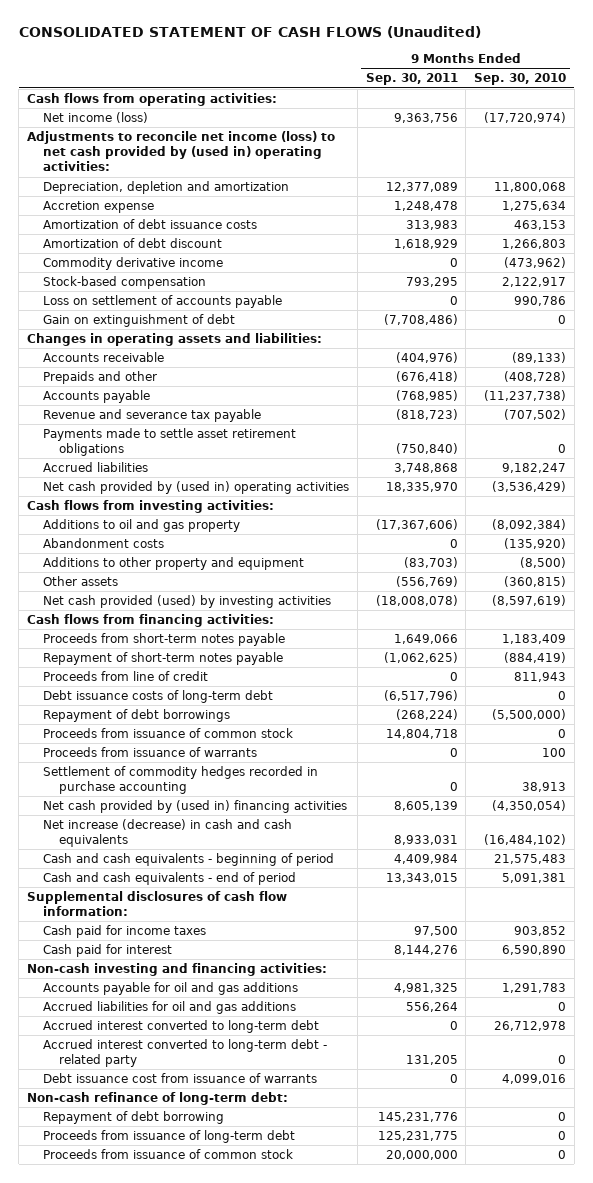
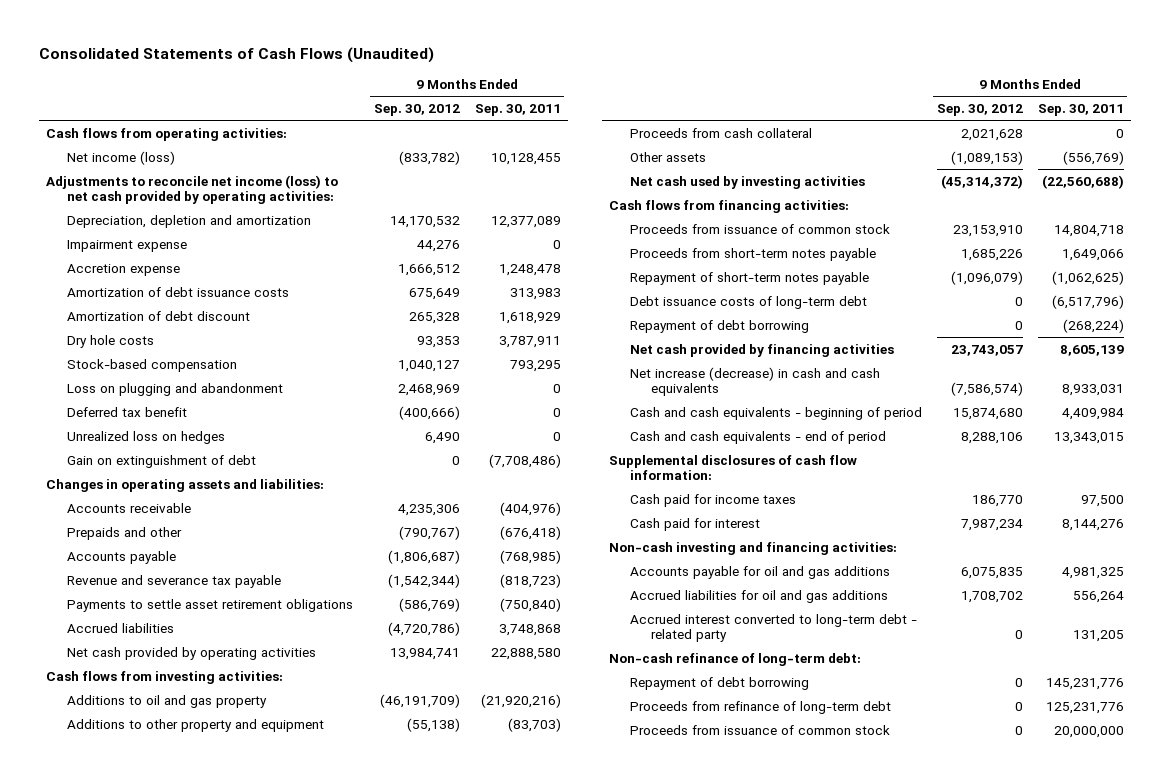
- CONSOLIDATED STATEMENT OF CASH FLOWS (Unaudited)
+ Consolidated Statements of Cash Flows (Unaudited)
- | 9 Months Ended Sep. 30, 2011 | 9 Months Ended Sep. 30, 2010
+ | 9 Months Ended Sep. 30, 2012 | 9 Months Ended Sep. 30, 2011
- Net income (loss) | 9,363,756 | (17,720,974)
- Adjustments to reconcile net income (loss) to net cash provided by (used in) operating activities:
+ Net income (loss) | (833,782) | 10,128,455
+ Adjustments to reconcile net income (loss) to net cash provided by operating activities:
+ Impairment expense | 44,276 | 0
- Commodity derivative income | 0 | (473,962)
+ Dry hole costs | 93,353 | 3,787,911
- Loss on settlement of accounts payable | 0 | 990,786
+ Loss on plugging and abandonment | 2,468,969 | 0
+ Deferred tax benefit | (400,666) | 0
+ Unrealized loss on hedges | 6,490 | 0
- Payments made to settle asset retirement obligations | (750,840) | 0
+ Payments to settle asset retirement obligations | (586,769) | (750,840)
- Net cash provided by (used in) operating activities | 18,335,970 | (3,536,429)
+ Net cash provided by operating activities | 13,984,741 | 22,888,580
- Additions to oil and gas property | (17,367,606) | (8,092,384)
- Abandonment costs | 0 | (135,920)
+ Additions to oil and gas property | (46,191,709) | (21,920,216)
+ Proceeds from cash collateral | 2,021,628 | 0
- Net cash provided (used) by investing activities | (18,008,078) | (8,597,619)
+ Net cash used by investing activities | (45,314,372) | (22,560,688)
moved up: Proceeds from issuance of common stock | 23,153,910 | 14,804,718
- Proceeds from line of credit | 0 | 811,943
- Repayment of debt borrowings | (268,224) | (5,500,000)
- Proceeds from issuance of warrants | 0 | 100
- Settlement of commodity hedges recorded in purchase accounting | 0 | 38,913
- Net cash provided by (used in) financing activities | 8,605,139 | (4,350,054)
+ Repayment of debt borrowing | 0 | (268,224)
+ Net cash provided by financing activities | 23,743,057 | 8,605,139
- Accrued interest converted to long-term debt | 0 | 26,712,978
- Debt issuance cost from issuance of warrants | 0 | 4,099,016
- Proceeds from issuance of long-term debt | 125,231,775 | 0
+ Proceeds from refinance of long-term debt | 0 | 125,231,776

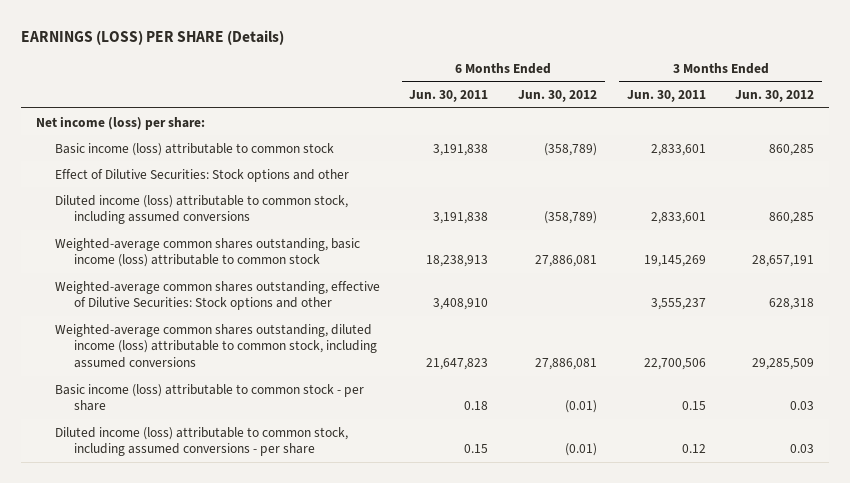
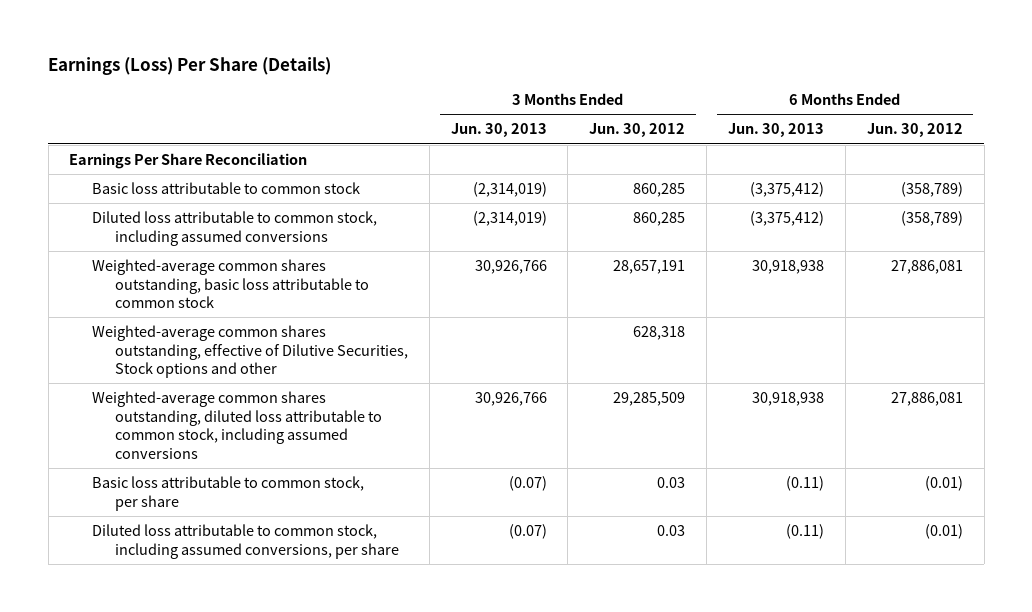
- EARNINGS (LOSS) PER SHARE (Details)
+ Earnings (Loss) Per Share (Details)
- | 6 Months Ended Jun. 30, 2011 | 6 Months Ended Jun. 30, 2012 | 3 Months Ended Jun. 30, 2011 | 3 Months Ended Jun. 30, 2012
+ | 3 Months Ended Jun. 30, 2013 | 3 Months Ended Jun. 30, 2012 | 6 Months Ended Jun. 30, 2013 | 6 Months Ended Jun. 30, 2012
- Net income (loss) per share:
- Basic income (loss) attributable to common stock | 3,191,838 | (358,789) | 2,833,601 | 860,285
- Effect of Dilutive Securities: Stock options and other
- Diluted income (loss) attributable to common stock, including assumed conversions | 3,191,838 | (358,789) | 2,833,601 | 860,285
- Weighted-average common shares outstanding, basic income (loss) attributable to common stock | 18,238,913 | 27,886,081 | 19,145,269 | 28,657,191
- Weighted-average common shares outstanding, effective of Dilutive Securities: Stock options and other | 3,408,910 | | 3,555,237 | 628,318
- Weighted-average common shares outstanding, diluted income (loss) attributable to common stock, including assumed conversions | 21,647,823 | 27,886,081 | 22,700,506 | 29,285,509
- Basic income (loss) attributable to common stock - per share | 0.18 | (0.01) | 0.15 | 0.03
- Diluted income (loss) attributable to common stock, including assumed conversions - per share | 0.15 | (0.01) | 0.12 | 0.03
+ Earnings Per Share Reconciliation
+ Basic loss attributable to common stock | (2,314,019) | 860,285 | (3,375,412) | (358,789)
+ Diluted loss attributable to common stock, including assumed conversions | (2,314,019) | 860,285 | (3,375,412) | (358,789)
+ Weighted-average common shares outstanding, basic loss attributable to common stock | 30,926,766 | 28,657,191 | 30,918,938 | 27,886,081
+ Weighted-average common shares outstanding, effective of Dilutive Securities, Stock options and other | | 628,318 | |
+ Weighted-average common shares outstanding, diluted loss attributable to common stock, including assumed conversions | 30,926,766 | 29,285,509 | 30,918,938 | 27,886,081
+ Basic loss attributable to common stock, per share | (0.07) | 0.03 | (0.11) | (0.01)
+ Diluted loss attributable to common stock, including assumed conversions, per share | (0.07) | 0.03 | (0.11) | (0.01)

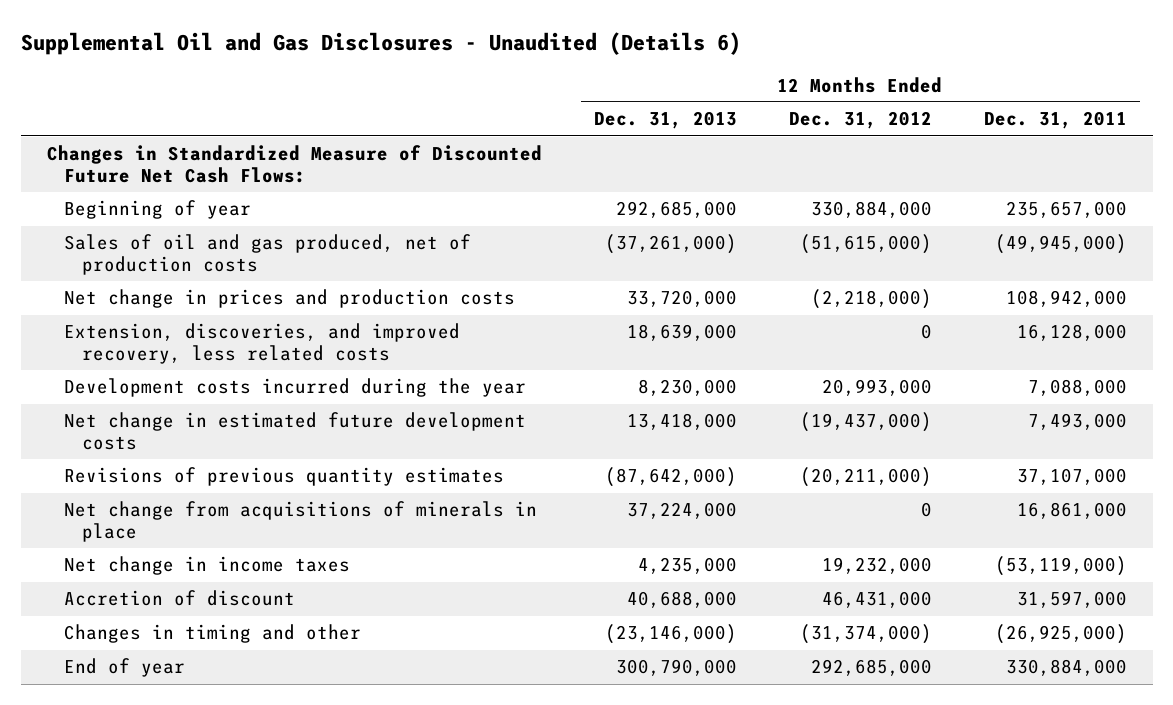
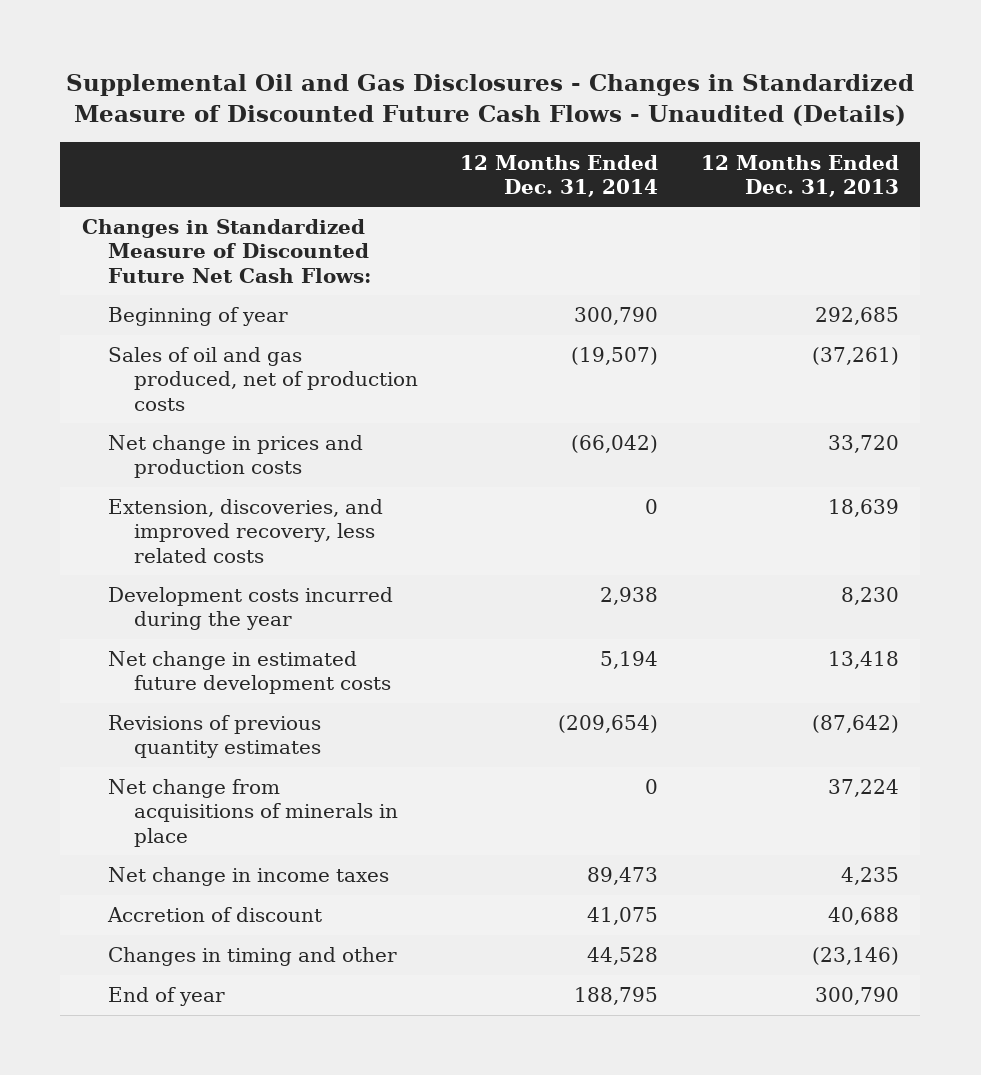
- Supplemental Oil and Gas Disclosures - Unaudited (Details 6)
+ Supplemental Oil and Gas Disclosures - Changes in Standardized Measure of Discounted Future Cash Flows - Unaudited (Details)
- | 12 Months Ended Dec. 31, 2013 | 12 Months Ended Dec. 31, 2012 | 12 Months Ended Dec. 31, 2011
+ | 12 Months Ended Dec. 31, 2014 | 12 Months Ended Dec. 31, 2013
- Beginning of year | 292,685,000 | 330,884,000 | 235,657,000
- Sales of oil and gas produced, net of production costs | (37,261,000) | (51,615,000) | (49,945,000)
- Net change in prices and production costs | 33,720,000 | (2,218,000) | 108,942,000
- Extension, discoveries, and improved recovery, less related costs | 18,639,000 | 0 | 16,128,000
- Development costs incurred during the year | 8,230,000 | 20,993,000 | 7,088,000
- Net change in estimated future development costs | 13,418,000 | (19,437,000) | 7,493,000
- Revisions of previous quantity estimates | (87,642,000) | (20,211,000) | 37,107,000
- Net change from acquisitions of minerals in place | 37,224,000 | 0 | 16,861,000
- Net change in income taxes | 4,235,000 | 19,232,000 | (53,119,000)
- Accretion of discount | 40,688,000 | 46,431,000 | 31,597,000
- Changes in timing and other | (23,146,000) | (31,374,000) | (26,925,000)
- End of year | 300,790,000 | 292,685,000 | 330,884,000
+ Beginning of year | 300,790 | 292,685
+ Sales of oil and gas produced, net of production costs | (19,507) | (37,261)
+ Net change in prices and production costs | (66,042) | 33,720
+ Extension, discoveries, and improved recovery, less related costs | 0 | 18,639
+ Development costs incurred during the year | 2,938 | 8,230
+ Net change in estimated future development costs | 5,194 | 13,418
+ Revisions of previous quantity estimates | (209,654) | (87,642)
+ Net change from acquisitions of minerals in place | 0 | 37,224
+ Net change in income taxes | 89,473 | 4,235
+ Accretion of discount | 41,075 | 40,688
+ Changes in timing and other | 44,528 | (23,146)
+ End of year | 188,795 | 300,790

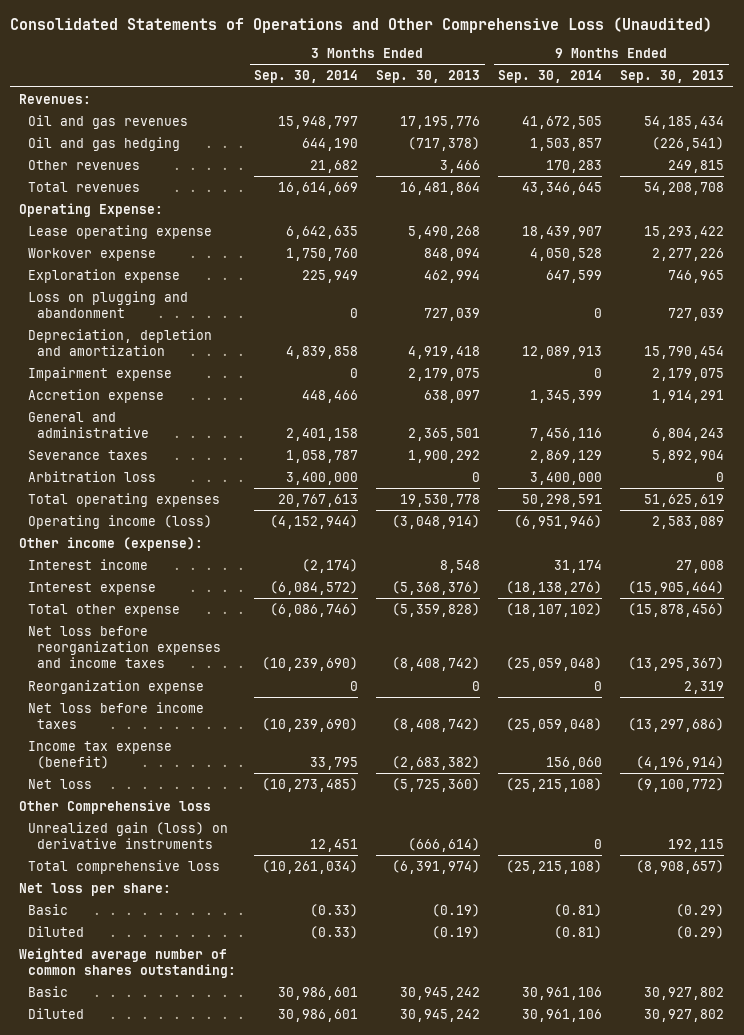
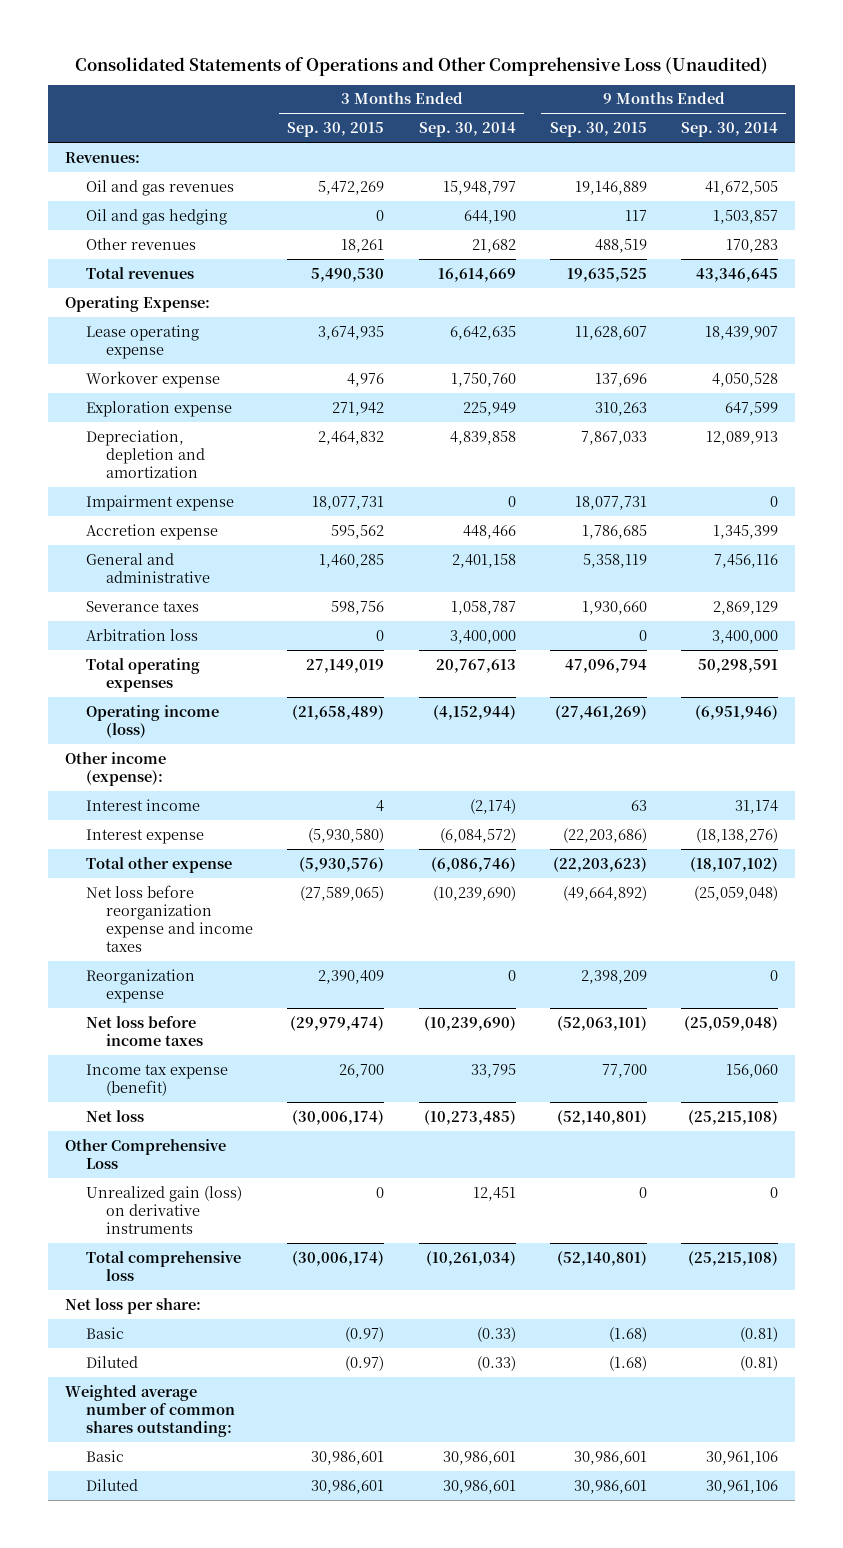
- | 3 Months Ended Sep. 30, 2014 | 3 Months Ended Sep. 30, 2013 | 9 Months Ended Sep. 30, 2014 | 9 Months Ended Sep. 30, 2013
+ | 3 Months Ended Sep. 30, 2015 | 3 Months Ended Sep. 30, 2014 | 9 Months Ended Sep. 30, 2015 | 9 Months Ended Sep. 30, 2014
- Loss on plugging and abandonment | 0 | 727,039 | 0 | 727,039
- Net loss before reorganization expenses and income taxes | (10,239,690) | (8,408,742) | (25,059,048) | (13,295,367)
+ Net loss before reorganization expense and income taxes | (27,589,065) | (10,239,690) | (49,664,892) | (25,059,048)
- Other Comprehensive loss
+ Other Comprehensive Loss

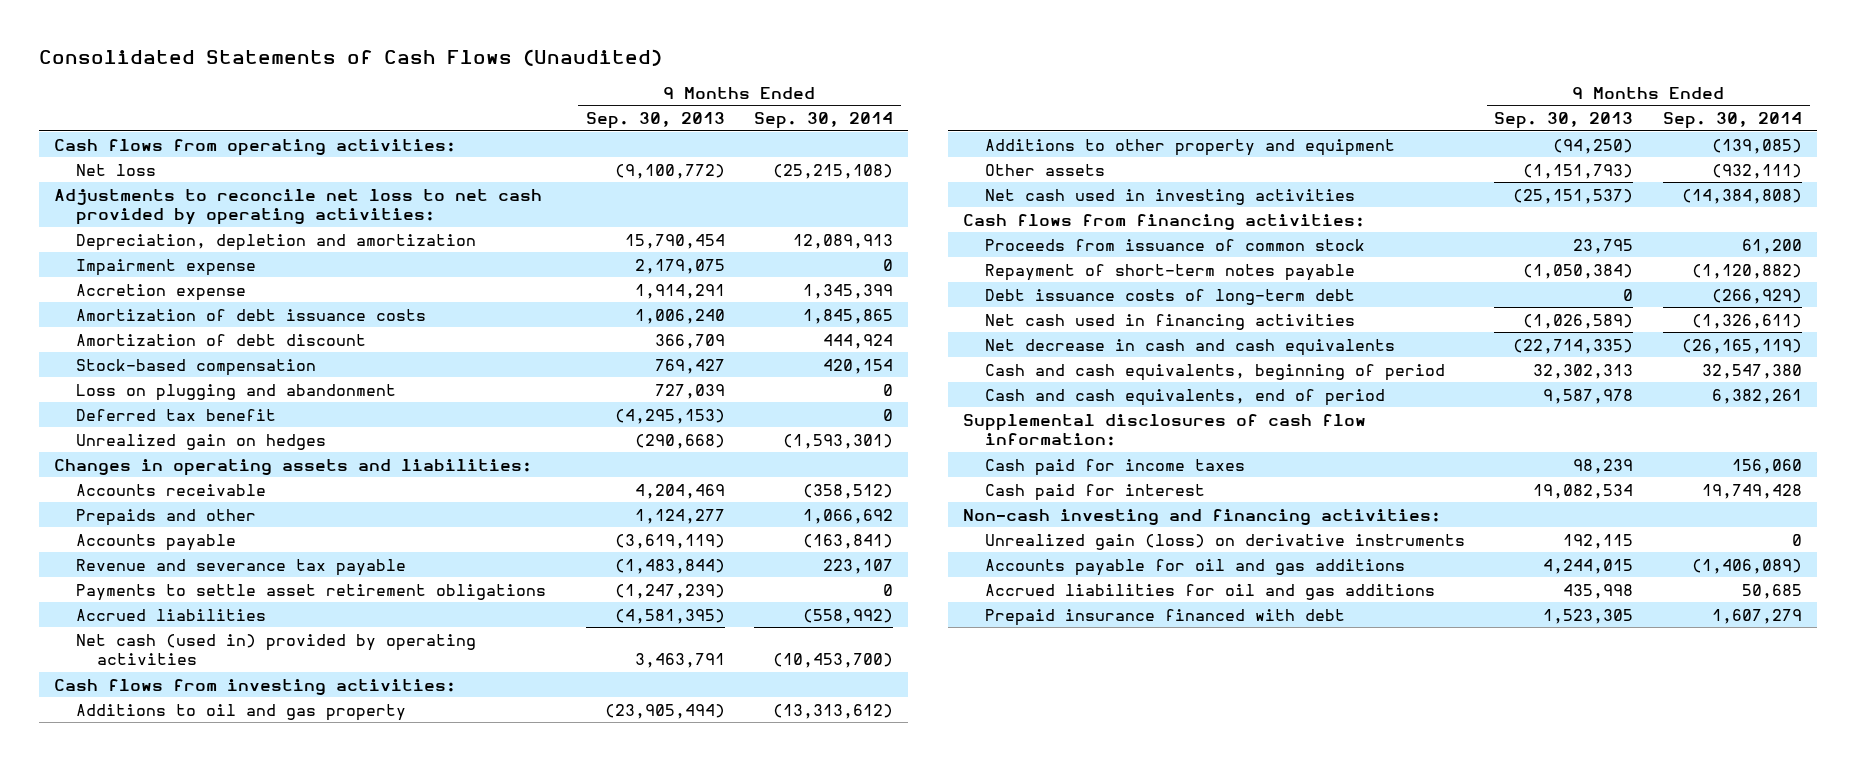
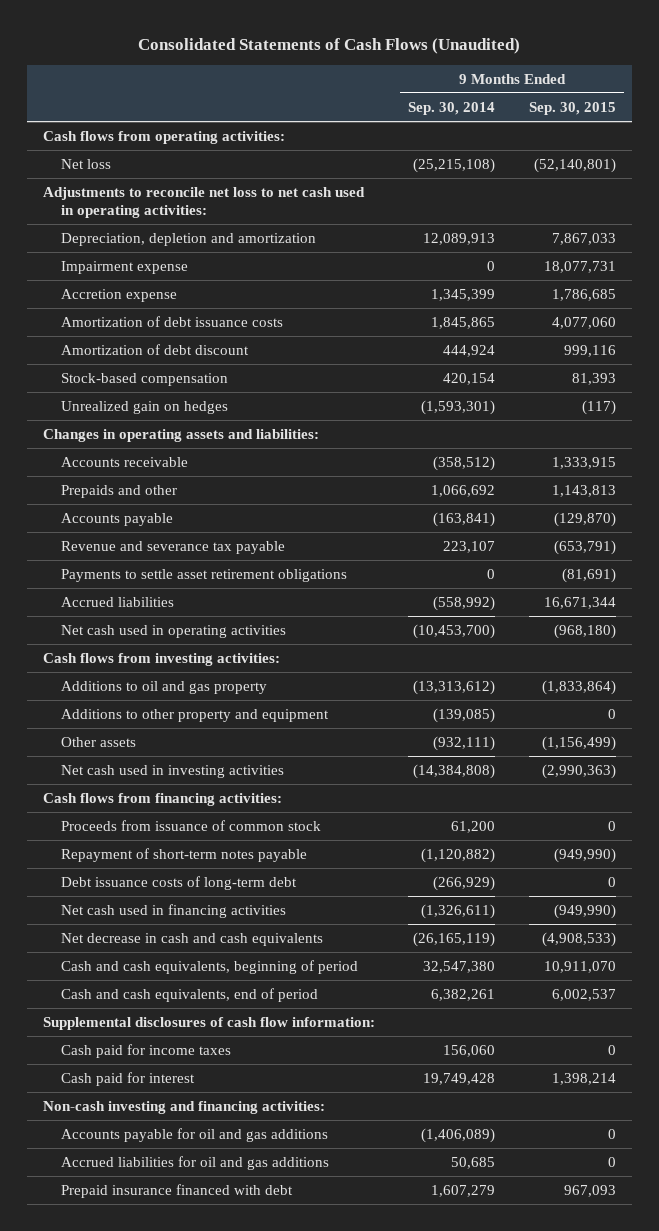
- | 9 Months Ended Sep. 30, 2013 | 9 Months Ended Sep. 30, 2014
+ | 9 Months Ended Sep. 30, 2014 | 9 Months Ended Sep. 30, 2015
- Adjustments to reconcile net loss to net cash provided by operating activities:
+ Adjustments to reconcile net loss to net cash used in operating activities:
- Loss on plugging and abandonment | 727,039 | 0
- Deferred tax benefit | (4,295,153) | 0
- Net cash (used in) provided by operating activities | 3,463,791 | (10,453,700)
+ Net cash used in operating activities | (10,453,700) | (968,180)
- Unrealized gain (loss) on derivative instruments | 192,115 | 0

